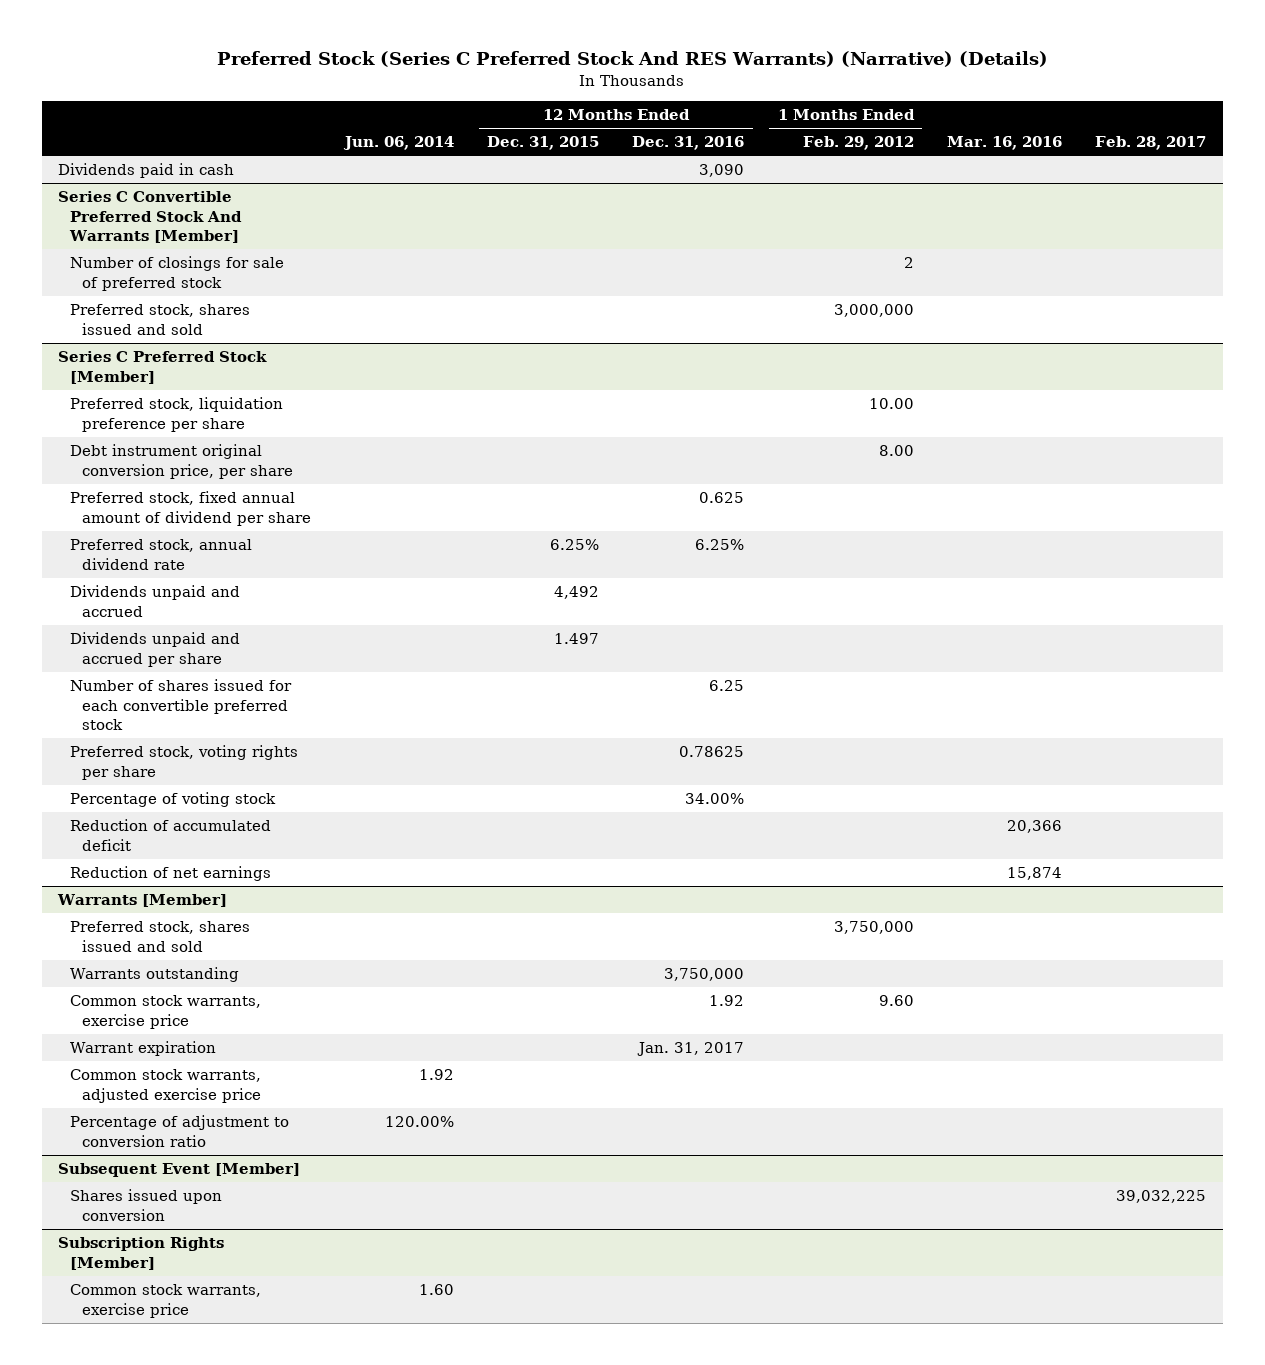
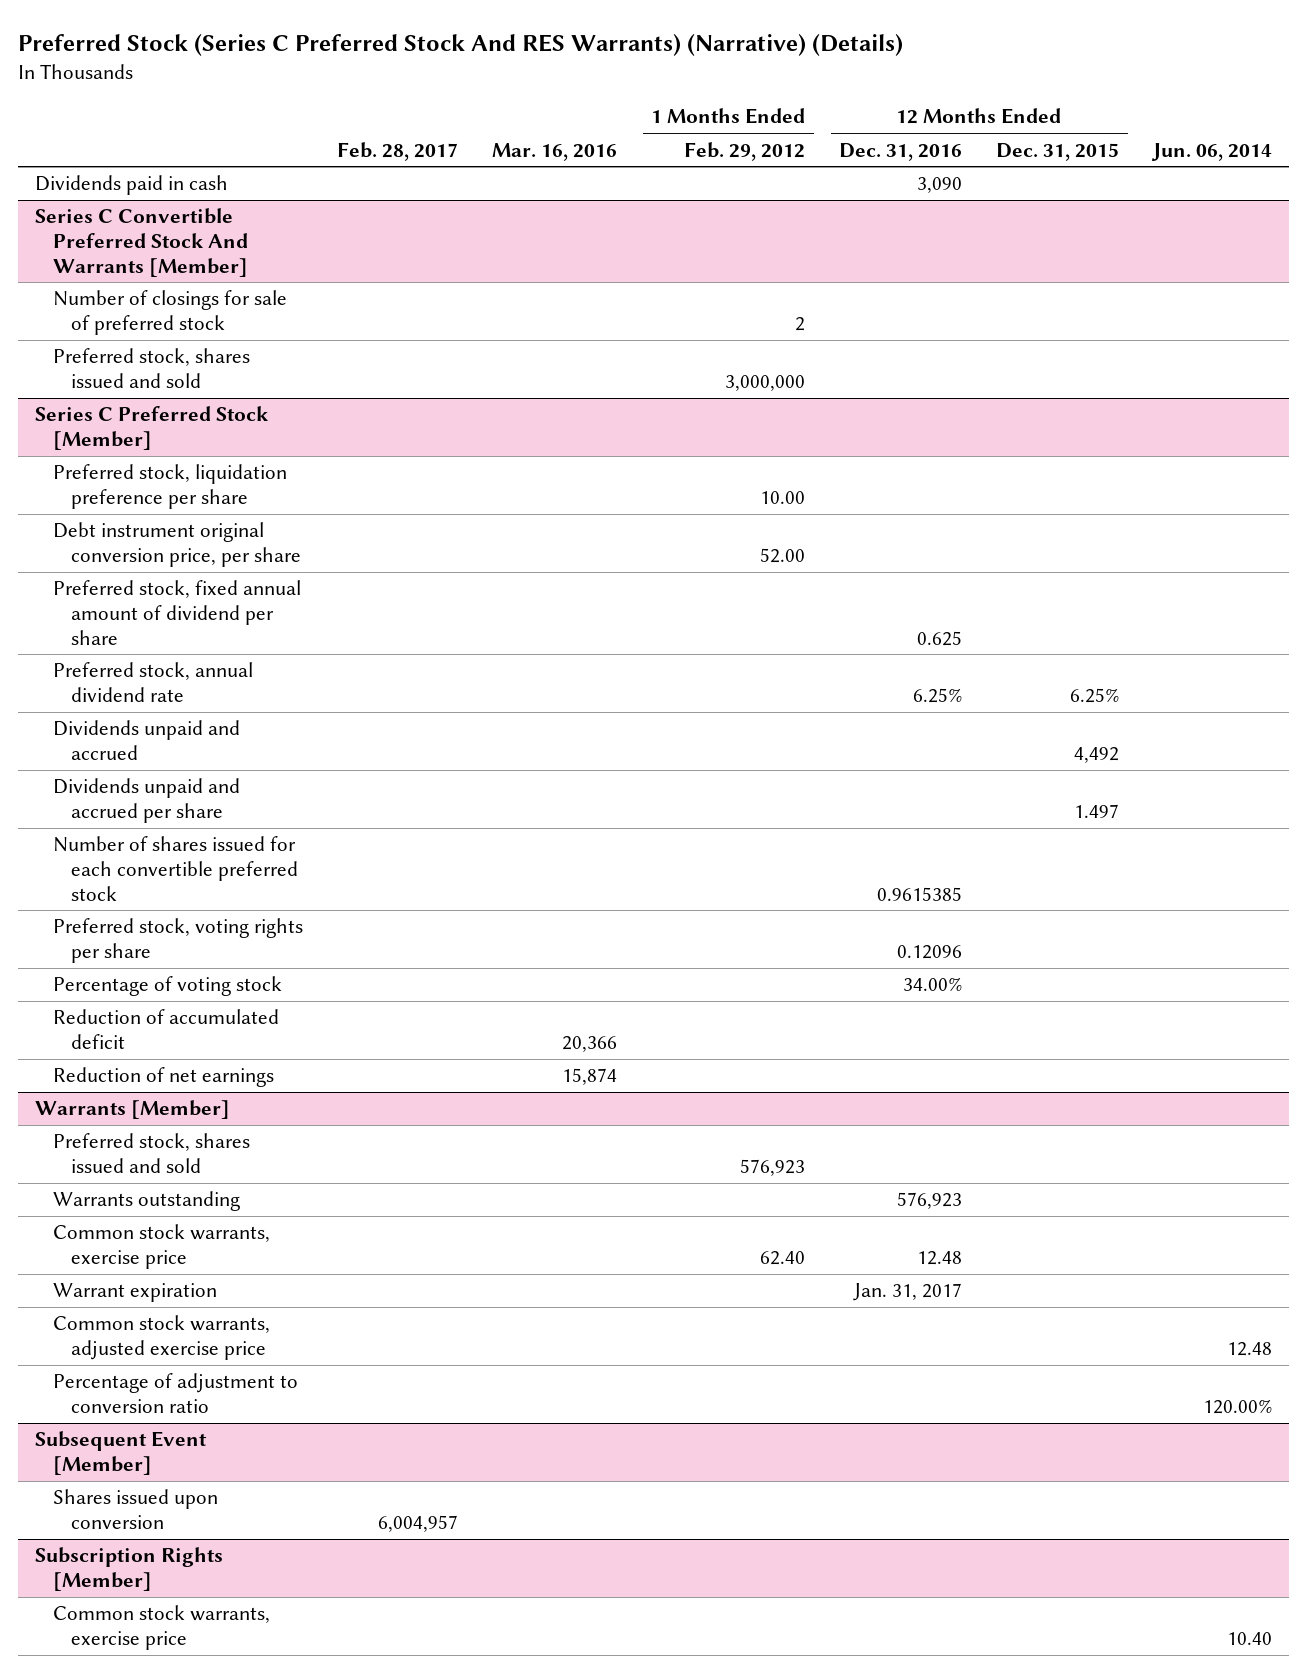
- | Jun. 06, 2014 | 12 Months Ended Dec. 31, 2015 | 12 Months Ended Dec. 31, 2016 | 1 Months Ended Feb. 29, 2012 | Mar. 16, 2016 | Feb. 28, 2017
+ | Feb. 28, 2017 | Mar. 16, 2016 | 1 Months Ended Feb. 29, 2012 | 12 Months Ended Dec. 31, 2016 | 12 Months Ended Dec. 31, 2015 | Jun. 06, 2014
@ Series C Preferred Stock [Member]
- Debt instrument original conversion price, per share | | | | 8.00 | |
+ Debt instrument original conversion price, per share | | | 52.00 | | |
- Number of shares issued for each convertible preferred stock | | | 6.25 | | |
- Preferred stock, voting rights per share | | | 0.78625 | | |
+ Number of shares issued for each convertible preferred stock | | | | 0.9615385 | |
+ Preferred stock, voting rights per share | | | | 0.12096 | |
@ Warrants [Member]
- Preferred stock, shares issued and sold | | | | 3,750,000 | |
- Warrants outstanding | | | 3,750,000 | | |
- Common stock warrants, exercise price | | | 1.92 | 9.60 | |
+ Preferred stock, shares issued and sold | | | 576,923 | | |
+ Warrants outstanding | | | | 576,923 | |
+ Common stock warrants, exercise price | | | 62.40 | 12.48 | |
- Common stock warrants, adjusted exercise price | 1.92 | | | | |
+ Common stock warrants, adjusted exercise price | | | | | | 12.48
@ Subsequent Event [Member]
- Shares issued upon conversion | | | | | | 39,032,225
+ Shares issued upon conversion | 6,004,957 | | | | |
@ Subscription Rights [Member]
- Common stock warrants, exercise price | 1.60 | | | | |
+ Common stock warrants, exercise price | | | | | | 10.40

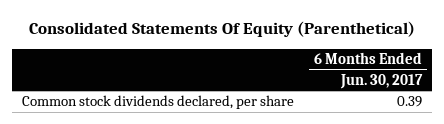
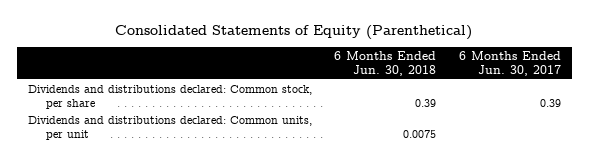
- Consolidated Statements Of Equity (Parenthetical)
+ Consolidated Statements of Equity (Parenthetical)
- | 6 Months Ended Jun. 30, 2017
+ | 6 Months Ended Jun. 30, 2018 | 6 Months Ended Jun. 30, 2017
- Common stock dividends declared, per share | 0.39
+ Dividends and distributions declared: Common stock, per share | 0.39 | 0.39
+ Dividends and distributions declared: Common units, per unit | 0.0075 |

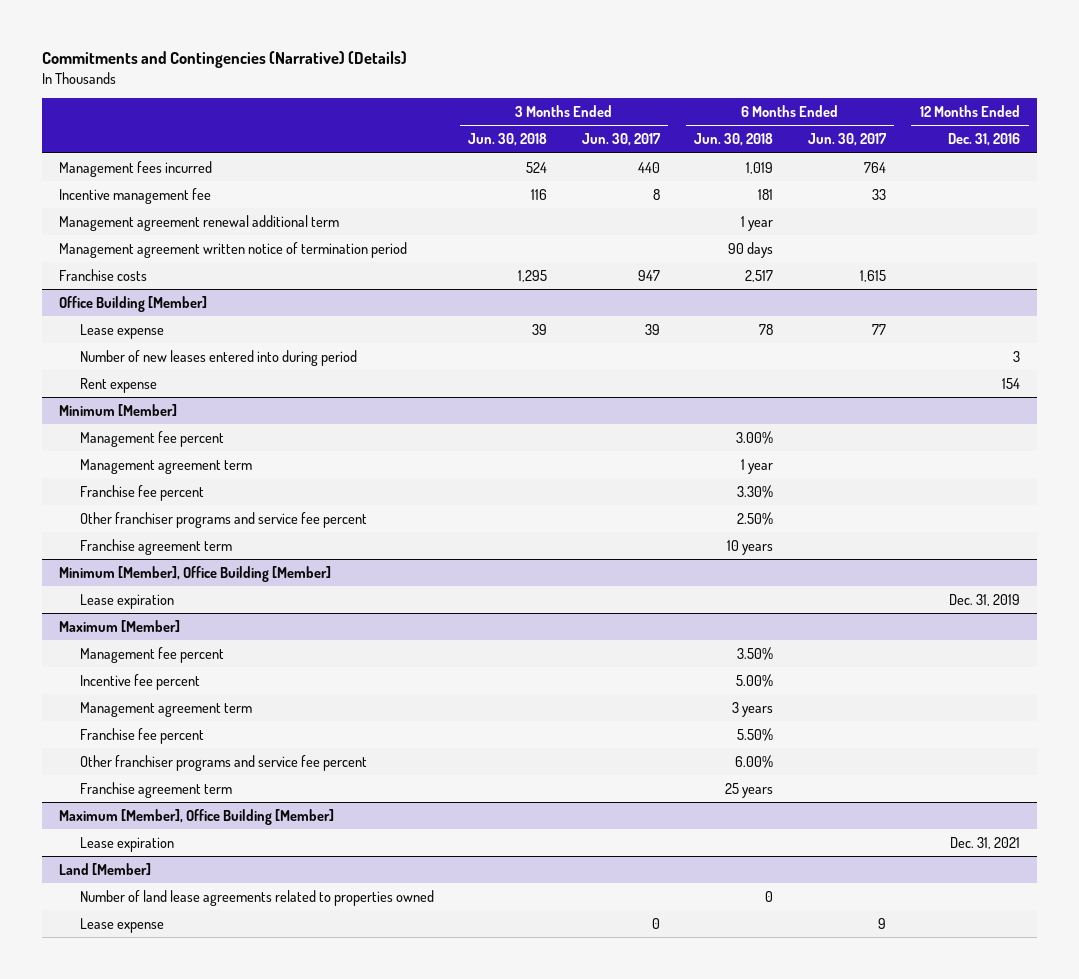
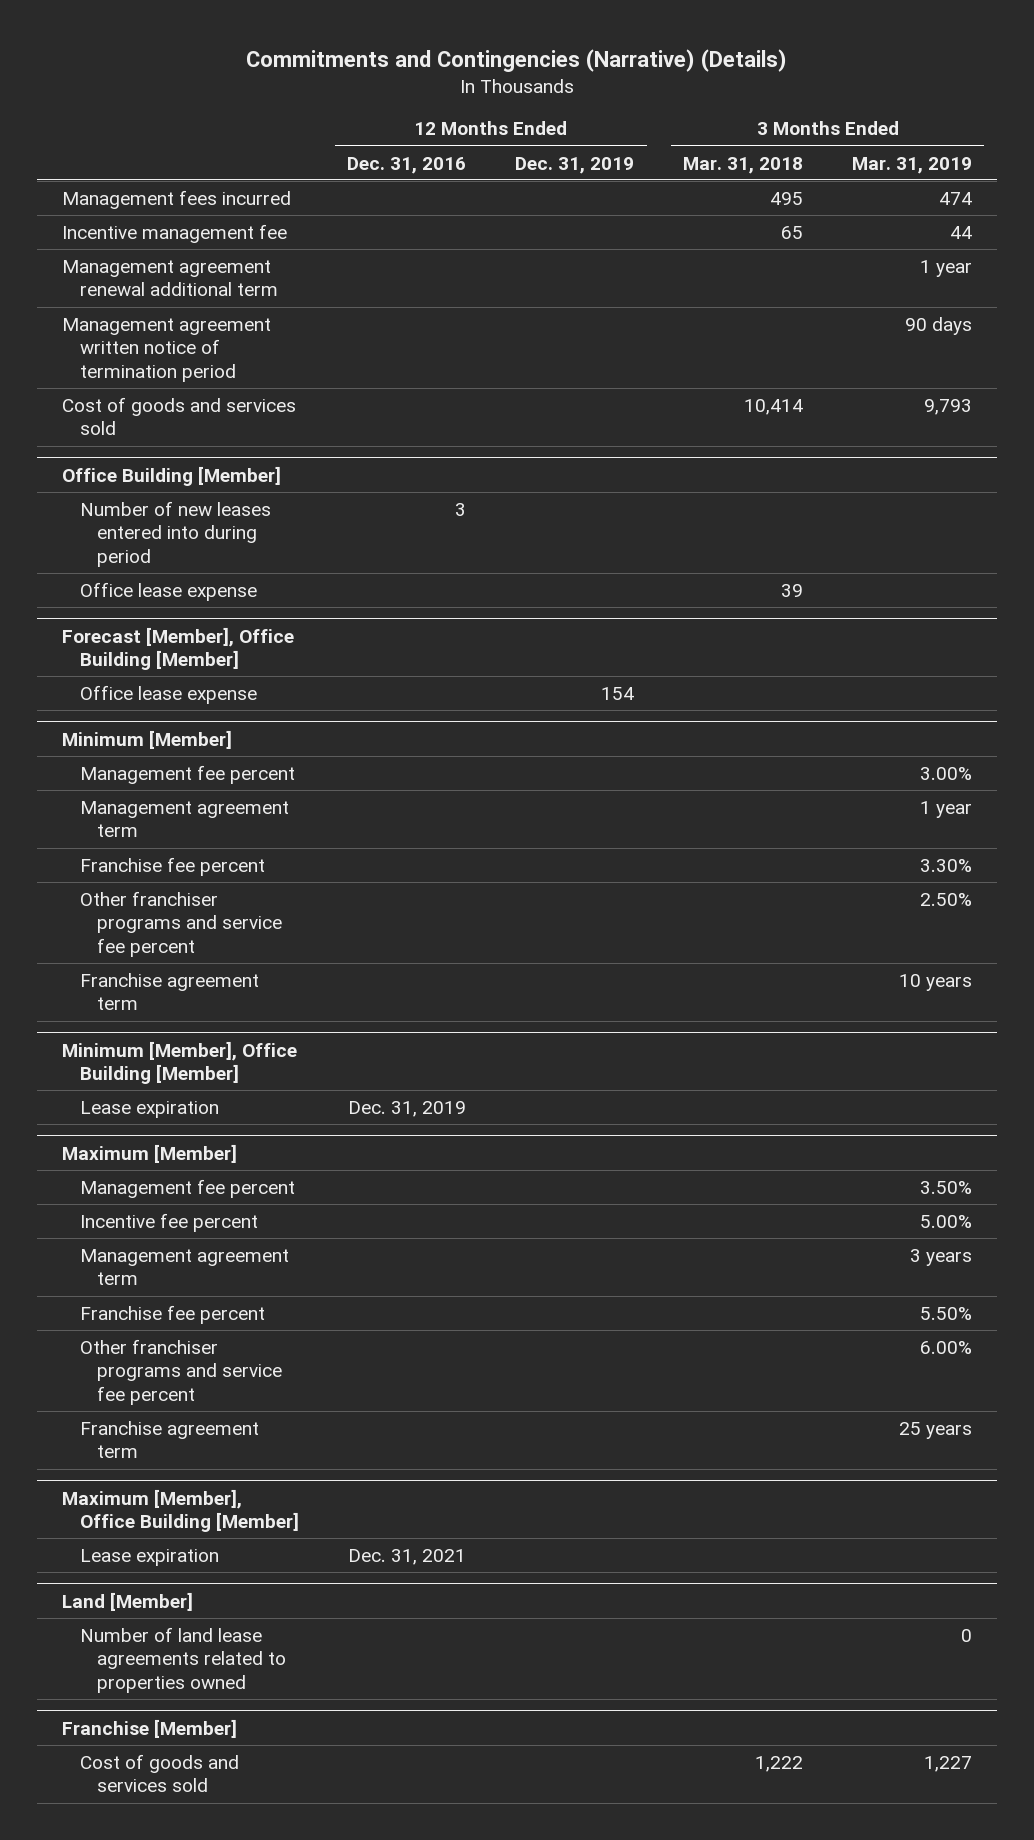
- | 3 Months Ended Jun. 30, 2018 | 3 Months Ended Jun. 30, 2017 | 6 Months Ended Jun. 30, 2018 | 6 Months Ended Jun. 30, 2017 | 12 Months Ended Dec. 31, 2016
+ | 12 Months Ended Dec. 31, 2016 | 12 Months Ended Dec. 31, 2019 | 3 Months Ended Mar. 31, 2018 | 3 Months Ended Mar. 31, 2019
- Franchise costs | 1,295 | 947 | 2,517 | 1,615 |
+ Cost of goods and services sold | | | 10,414 | 9,793
@ Office Building [Member]
- Lease expense | 39 | 39 | 78 | 77 |
- Rent expense | | | | | 154
+ Office lease expense | | | 39 |
+ Forecast [Member], Office Building [Member]
+ Office lease expense | | 154 | |
@ Land [Member]
- Lease expense | | 0 | | 9 |
+ Franchise [Member]
+ Cost of goods and services sold | | | 1,222 | 1,227

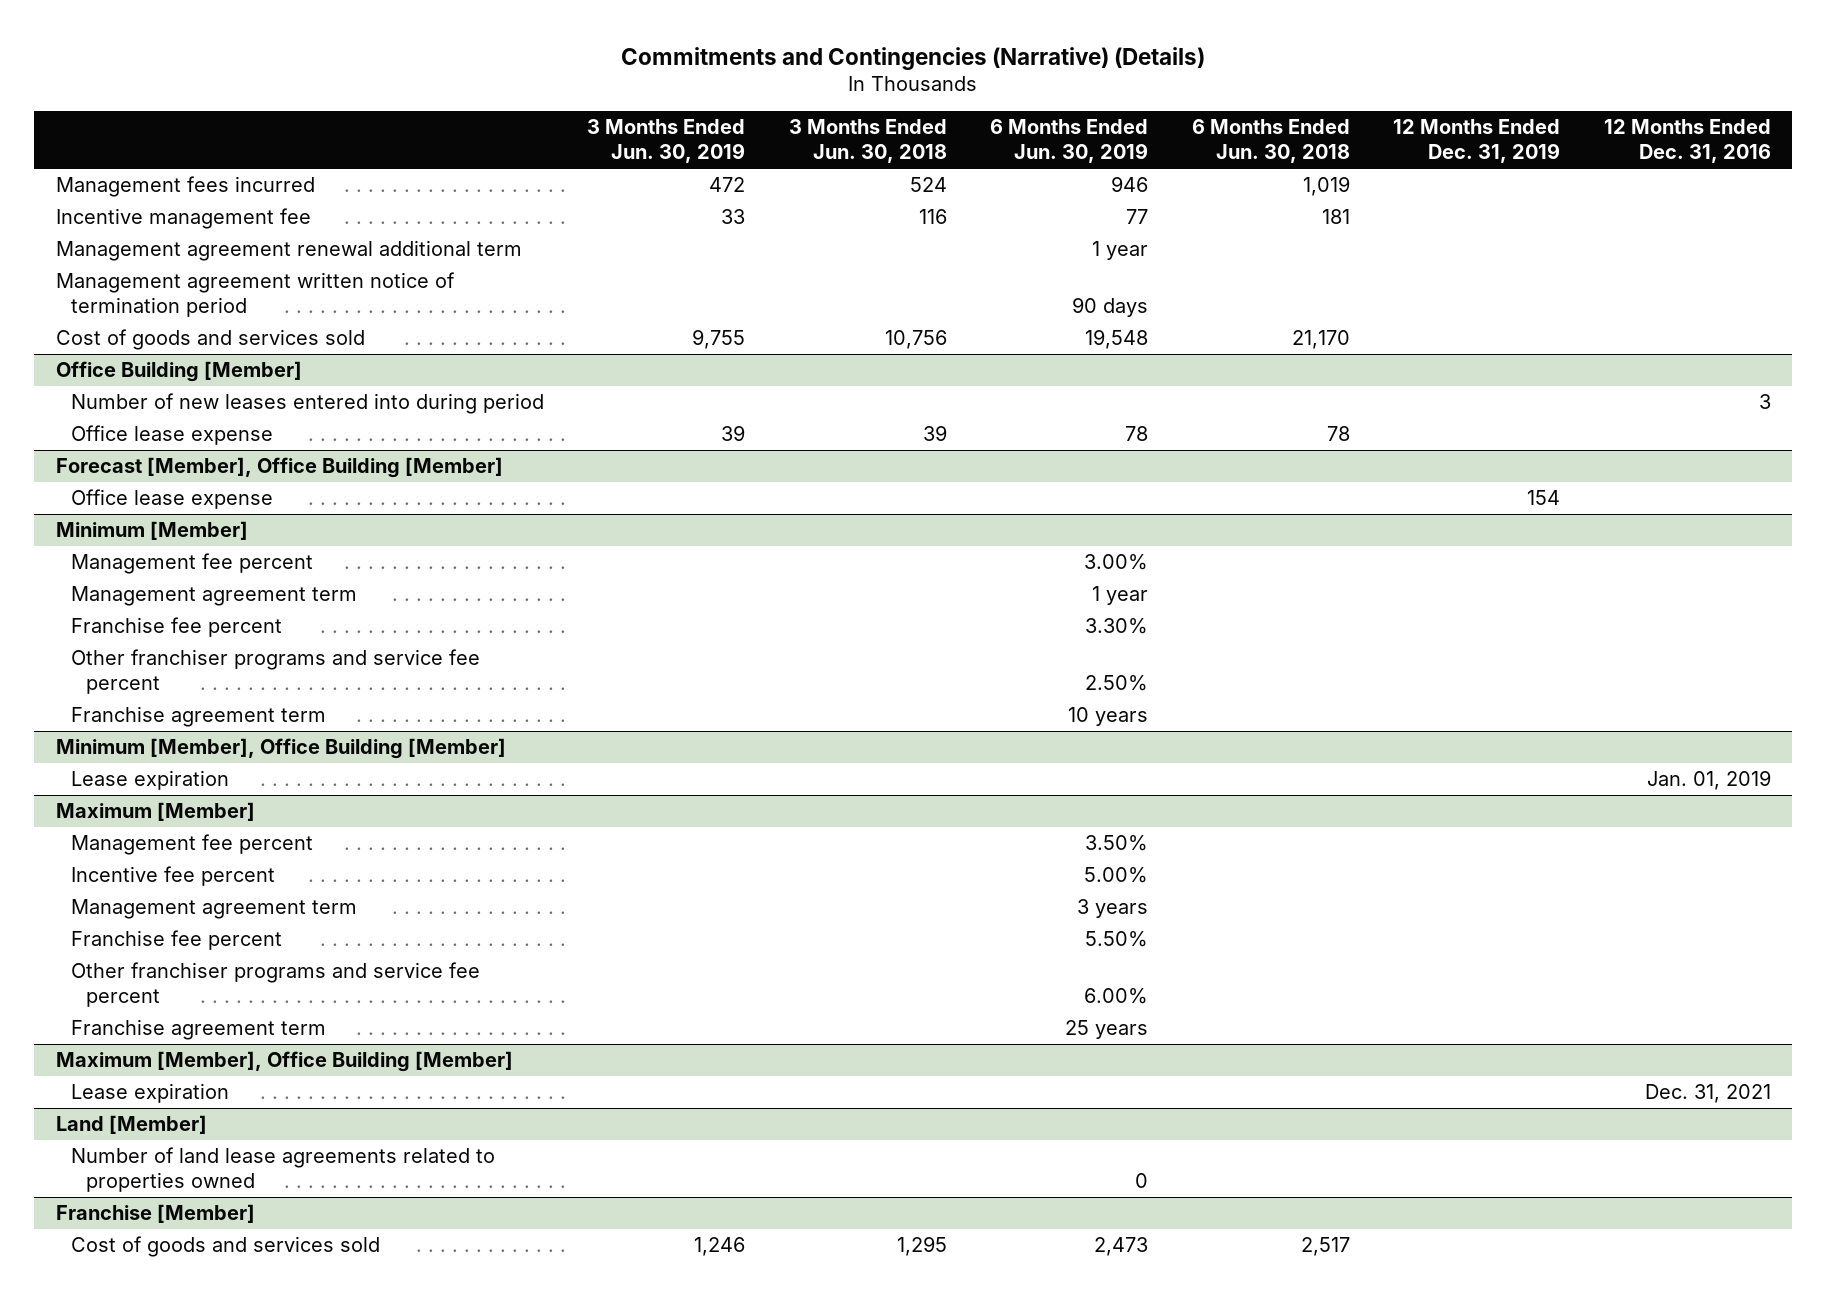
- | 12 Months Ended Dec. 31, 2016 | 12 Months Ended Dec. 31, 2019 | 3 Months Ended Mar. 31, 2018 | 3 Months Ended Mar. 31, 2019
+ | 3 Months Ended Jun. 30, 2019 | 3 Months Ended Jun. 30, 2018 | 6 Months Ended Jun. 30, 2019 | 6 Months Ended Jun. 30, 2018 | 12 Months Ended Dec. 31, 2019 | 12 Months Ended Dec. 31, 2016
@ Minimum [Member], Office Building [Member]
- Lease expiration | Dec. 31, 2019 | | |
+ Lease expiration | | | | | | Jan. 01, 2019

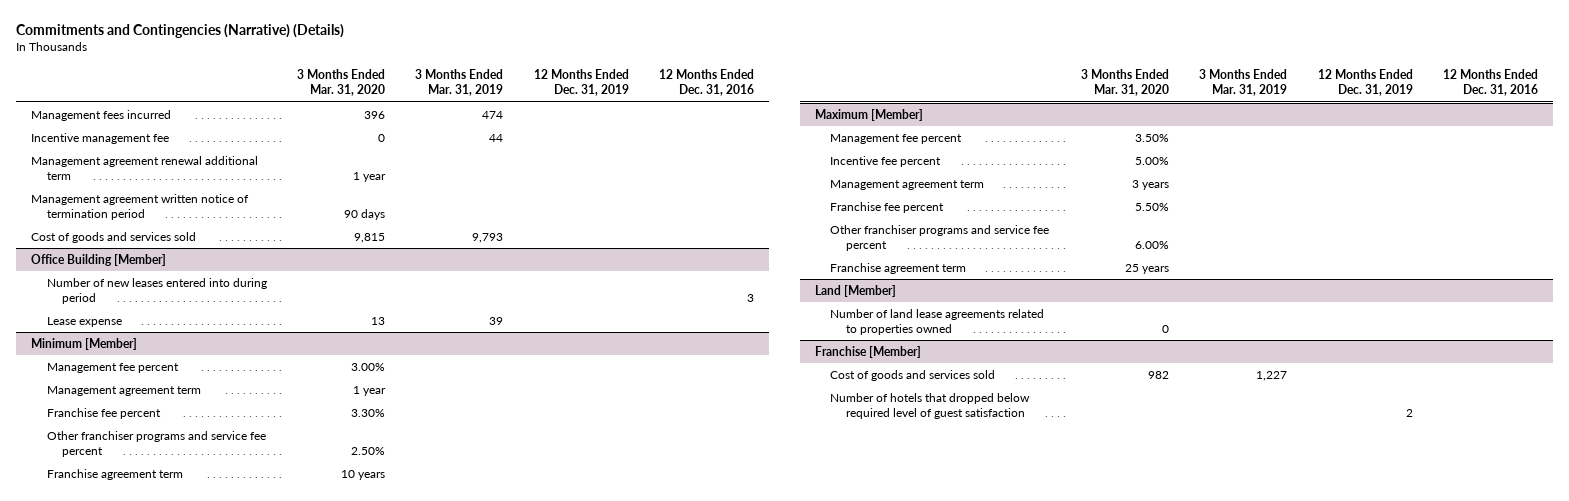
- | 3 Months Ended Jun. 30, 2019 | 3 Months Ended Jun. 30, 2018 | 6 Months Ended Jun. 30, 2019 | 6 Months Ended Jun. 30, 2018 | 12 Months Ended Dec. 31, 2019 | 12 Months Ended Dec. 31, 2016
+ | 3 Months Ended Mar. 31, 2020 | 3 Months Ended Mar. 31, 2019 | 12 Months Ended Dec. 31, 2019 | 12 Months Ended Dec. 31, 2016
@ Office Building [Member]
- Office lease expense | 39 | 39 | 78 | 78 | |
- Forecast [Member], Office Building [Member]
- Office lease expense | | | | | 154 |
@ Office Building [Member]
+ Lease expense | 13 | 39 | |
- Minimum [Member], Office Building [Member]
- Lease expiration | | | | | | Jan. 01, 2019
- Maximum [Member], Office Building [Member]
- Lease expiration | | | | | | Dec. 31, 2021
@ Franchise [Member]
+ Number of hotels that dropped below required level of guest satisfaction | | | 2 |

